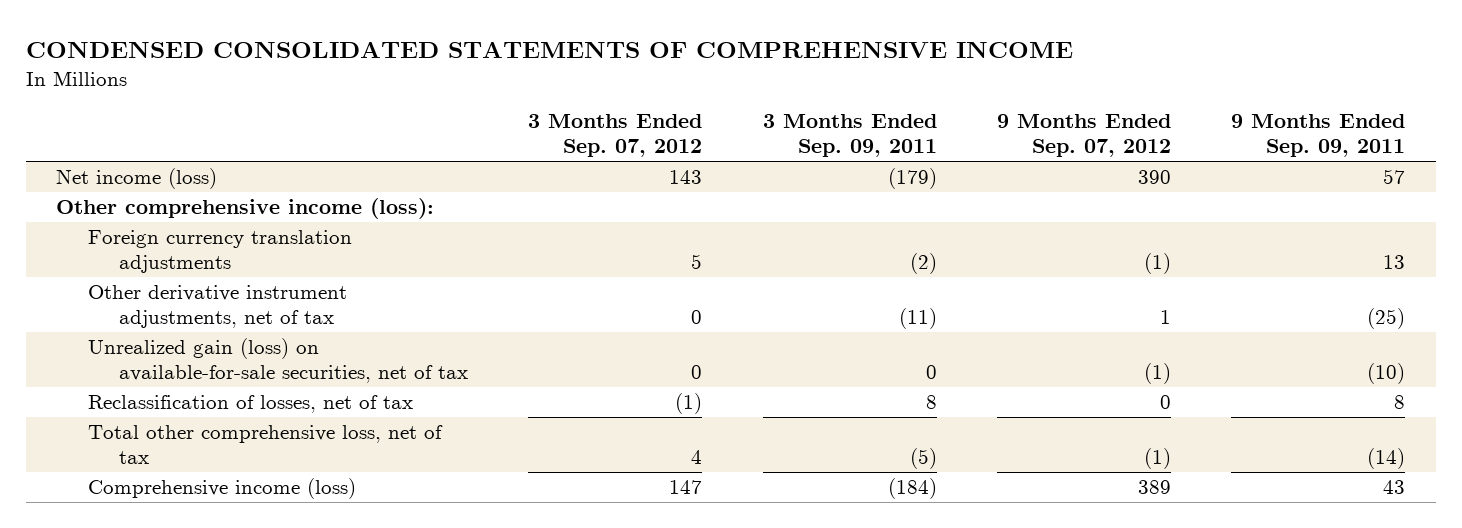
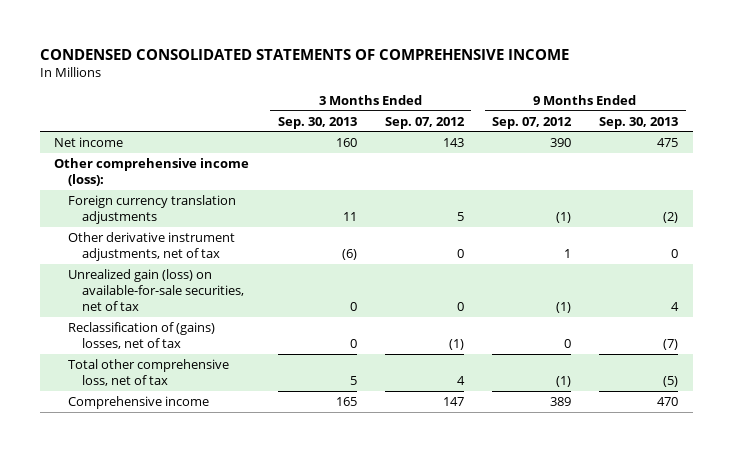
- | 3 Months Ended Sep. 07, 2012 | 3 Months Ended Sep. 09, 2011 | 9 Months Ended Sep. 07, 2012 | 9 Months Ended Sep. 09, 2011
+ | 3 Months Ended Sep. 30, 2013 | 3 Months Ended Sep. 07, 2012 | 9 Months Ended Sep. 07, 2012 | 9 Months Ended Sep. 30, 2013
- Net income (loss) | 143 | (179) | 390 | 57
+ Net income | 160 | 143 | 390 | 475
- Reclassification of losses, net of tax | (1) | 8 | 0 | 8
+ Reclassification of (gains) losses, net of tax | 0 | (1) | 0 | (7)
- Comprehensive income (loss) | 147 | (184) | 389 | 43
+ Comprehensive income | 165 | 147 | 389 | 470

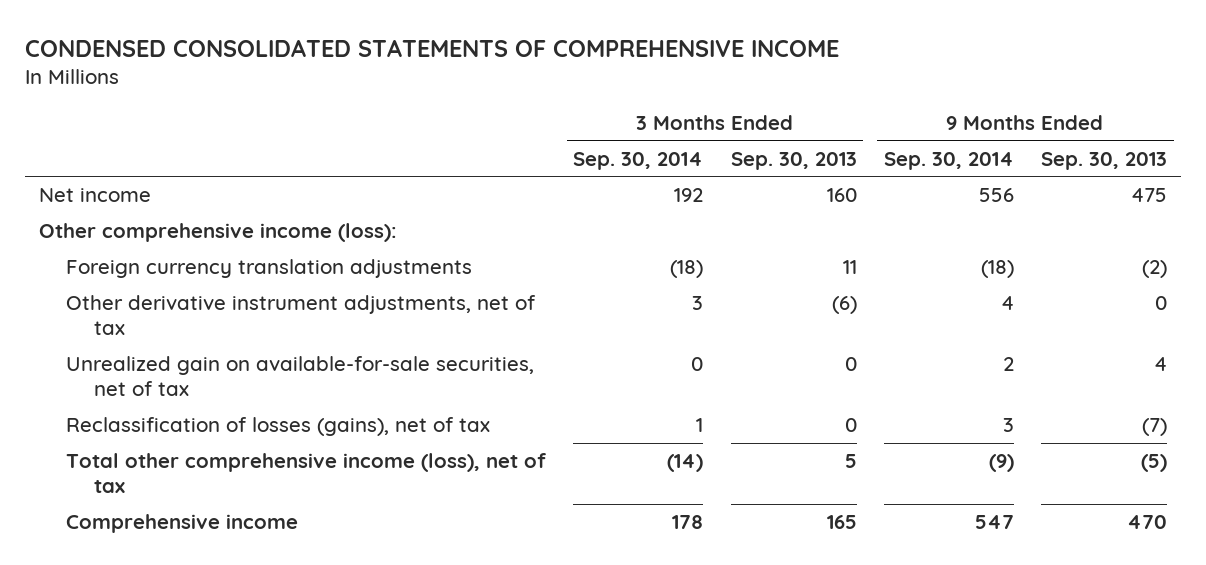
- | 3 Months Ended Sep. 30, 2013 | 3 Months Ended Sep. 07, 2012 | 9 Months Ended Sep. 07, 2012 | 9 Months Ended Sep. 30, 2013
+ | 3 Months Ended Sep. 30, 2014 | 3 Months Ended Sep. 30, 2013 | 9 Months Ended Sep. 30, 2014 | 9 Months Ended Sep. 30, 2013
- Unrealized gain (loss) on available-for-sale securities, net of tax | 0 | 0 | (1) | 4
- Reclassification of (gains) losses, net of tax | 0 | (1) | 0 | (7)
- Total other comprehensive loss, net of tax | 5 | 4 | (1) | (5)
+ Unrealized gain on available-for-sale securities, net of tax | 0 | 0 | 2 | 4
+ Reclassification of losses (gains), net of tax | 1 | 0 | 3 | (7)
+ Total other comprehensive income (loss), net of tax | (14) | 5 | (9) | (5)

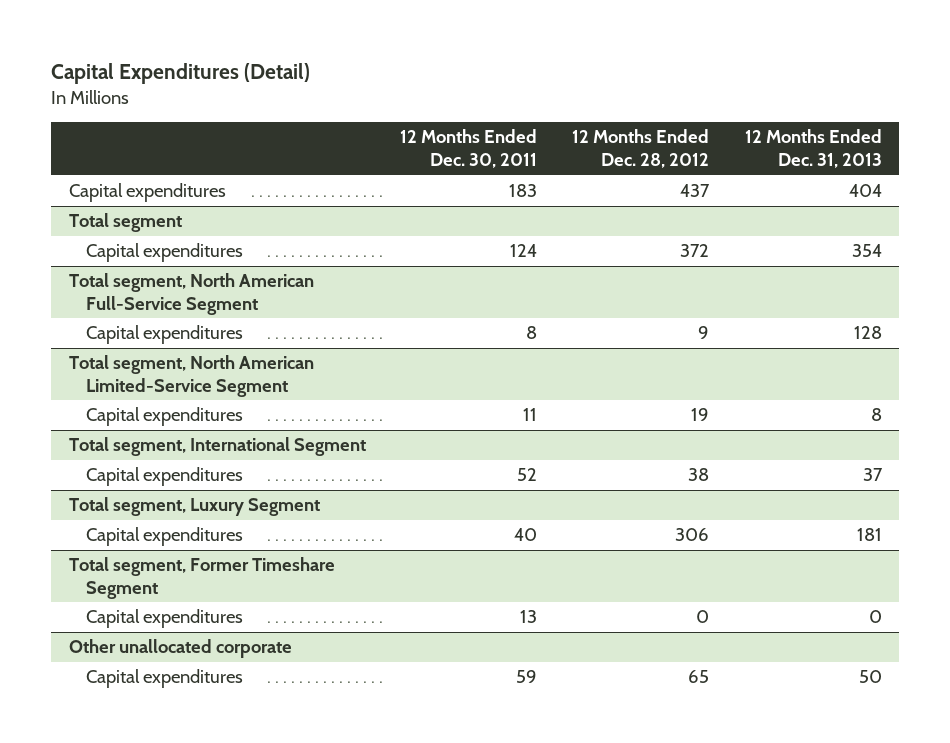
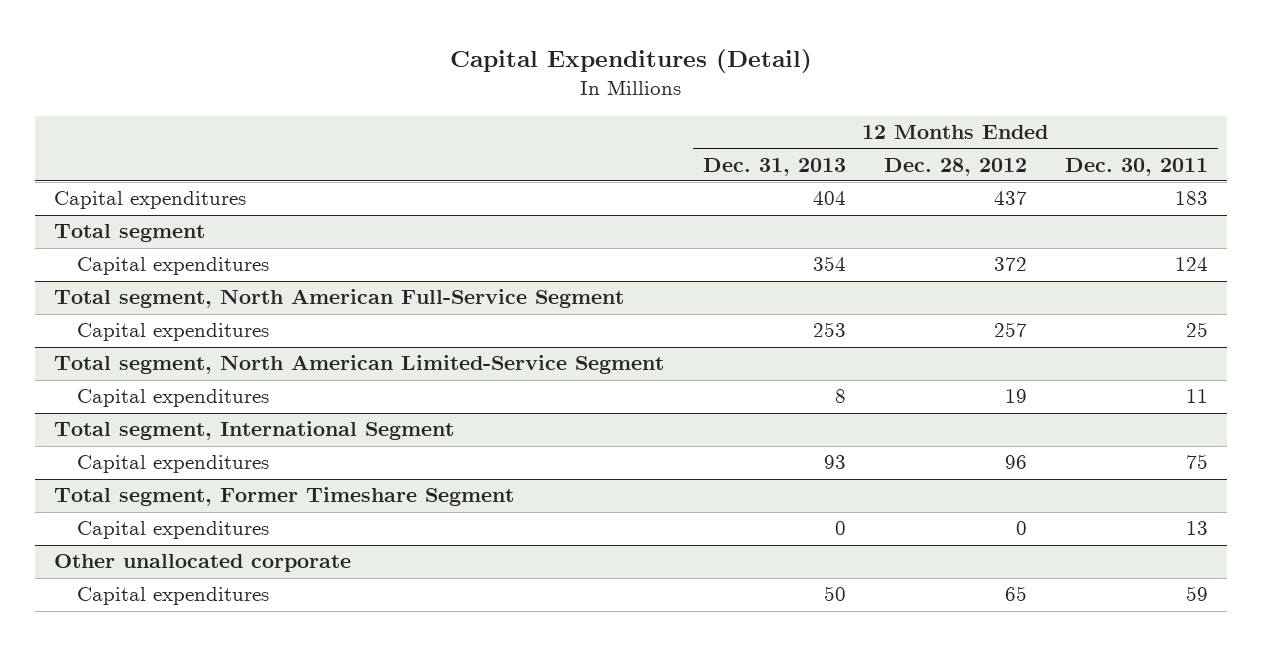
- | 12 Months Ended Dec. 30, 2011 | 12 Months Ended Dec. 28, 2012 | 12 Months Ended Dec. 31, 2013
+ | 12 Months Ended Dec. 31, 2013 | 12 Months Ended Dec. 28, 2012 | 12 Months Ended Dec. 30, 2011
@ Total segment, North American Full-Service Segment
- Capital expenditures | 8 | 9 | 128
+ Capital expenditures | 253 | 257 | 25
@ Total segment, International Segment
- Capital expenditures | 52 | 38 | 37
- Total segment, Luxury Segment
- Capital expenditures | 40 | 306 | 181
@ Total segment, International Segment
+ Capital expenditures | 93 | 96 | 75

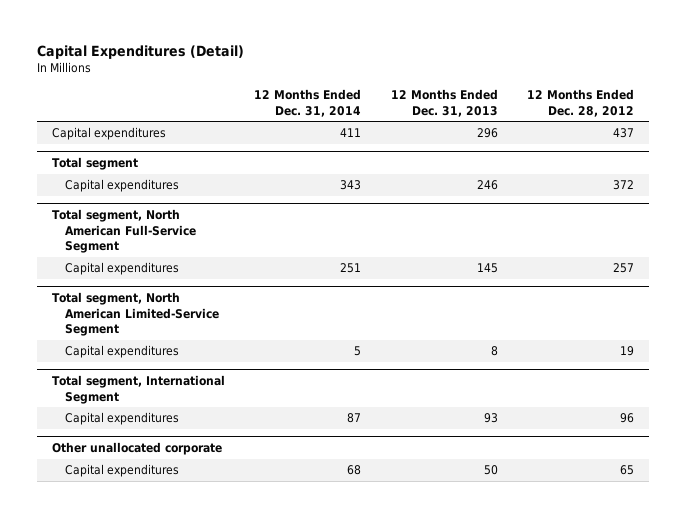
- | 12 Months Ended Dec. 31, 2013 | 12 Months Ended Dec. 28, 2012 | 12 Months Ended Dec. 30, 2011
+ | 12 Months Ended Dec. 31, 2014 | 12 Months Ended Dec. 31, 2013 | 12 Months Ended Dec. 28, 2012
- Capital expenditures | 404 | 437 | 183
+ Capital expenditures | 411 | 296 | 437
@ Total segment
- Capital expenditures | 354 | 372 | 124
+ Capital expenditures | 343 | 246 | 372
@ Total segment, North American Full-Service Segment
- Capital expenditures | 253 | 257 | 25
+ Capital expenditures | 251 | 145 | 257
- Total segment, Former Timeshare Segment
- Capital expenditures | 0 | 0 | 13

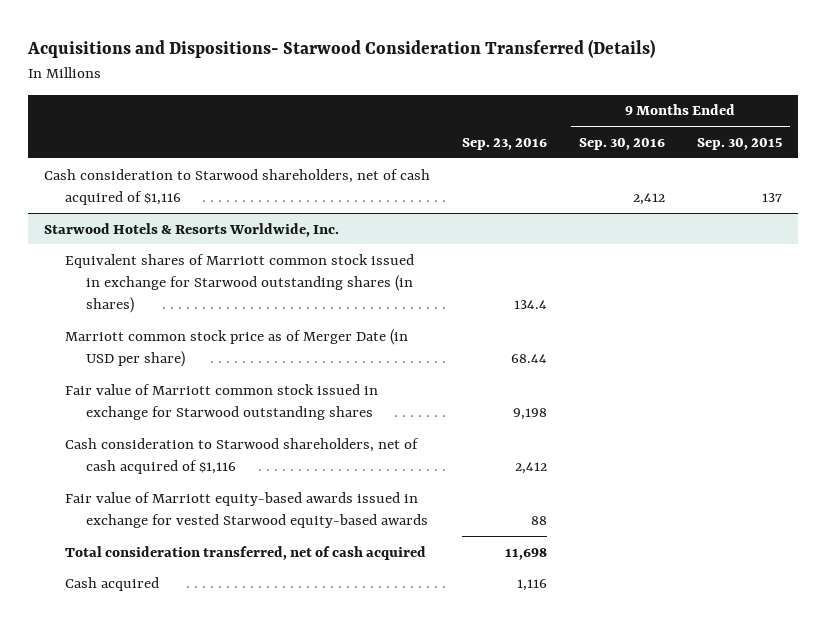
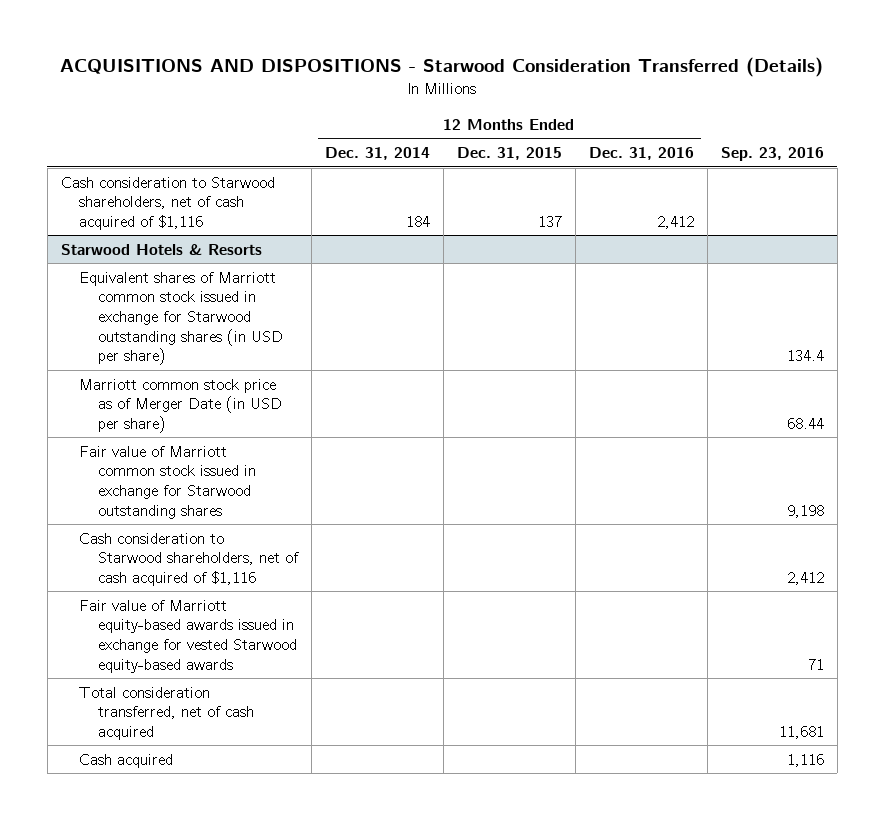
- Acquisitions and Dispositions- Starwood Consideration Transferred (Details)
+ ACQUISITIONS AND DISPOSITIONS - Starwood Consideration Transferred (Details)
- | Sep. 23, 2016 | 9 Months Ended Sep. 30, 2016 | 9 Months Ended Sep. 30, 2015
+ | 12 Months Ended Dec. 31, 2014 | 12 Months Ended Dec. 31, 2015 | 12 Months Ended Dec. 31, 2016 | Sep. 23, 2016
- Starwood Hotels & Resorts Worldwide, Inc.
- Equivalent shares of Marriott common stock issued in exchange for Starwood outstanding shares (in shares) | 134.4 | |
+ Starwood Hotels & Resorts
+ Equivalent shares of Marriott common stock issued in exchange for Starwood outstanding shares (in USD per share) | | | | 134.4
- Fair value of Marriott equity-based awards issued in exchange for vested Starwood equity-based awards | 88 | |
- Total consideration transferred, net of cash acquired | 11,698 | |
+ Fair value of Marriott equity-based awards issued in exchange for vested Starwood equity-based awards | | | | 71
+ Total consideration transferred, net of cash acquired | | | | 11,681

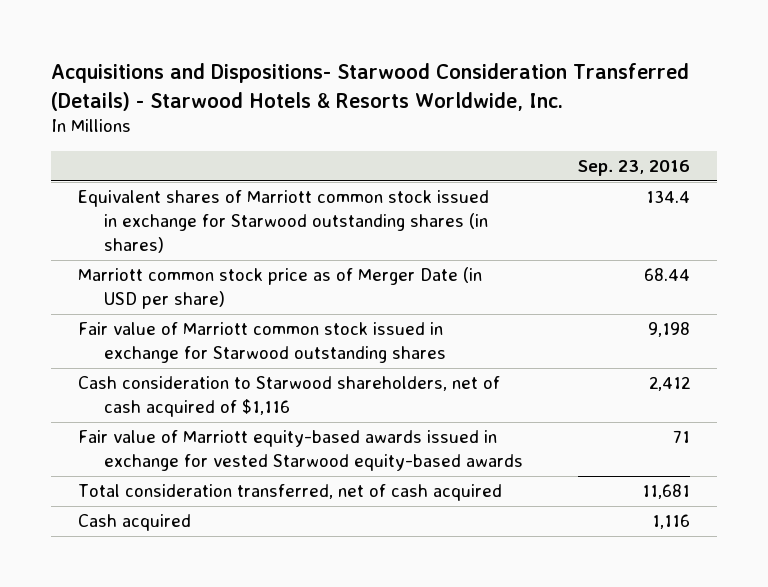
- ACQUISITIONS AND DISPOSITIONS - Starwood Consideration Transferred (Details)
+ Acquisitions and Dispositions- Starwood Consideration Transferred (Details) - Starwood Hotels & Resorts Worldwide, Inc.
- | 12 Months Ended Dec. 31, 2014 | 12 Months Ended Dec. 31, 2015 | 12 Months Ended Dec. 31, 2016 | Sep. 23, 2016
+ | Sep. 23, 2016
- Cash consideration to Starwood shareholders, net of cash acquired of $1,116 | 184 | 137 | 2,412 |
- Starwood Hotels & Resorts
- Equivalent shares of Marriott common stock issued in exchange for Starwood outstanding shares (in USD per share) | | | | 134.4
+ Equivalent shares of Marriott common stock issued in exchange for Starwood outstanding shares (in shares) | 134.4

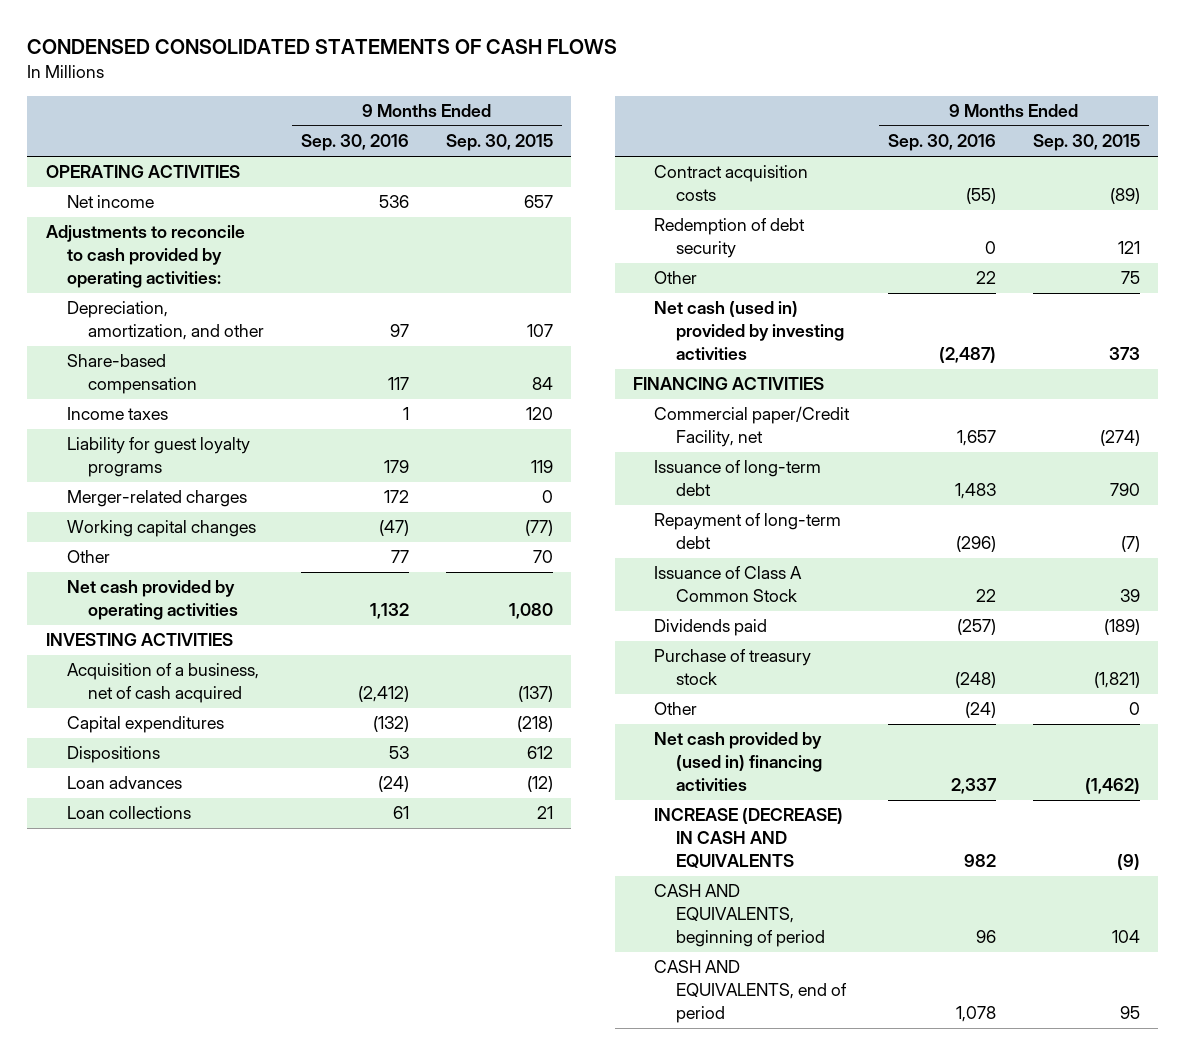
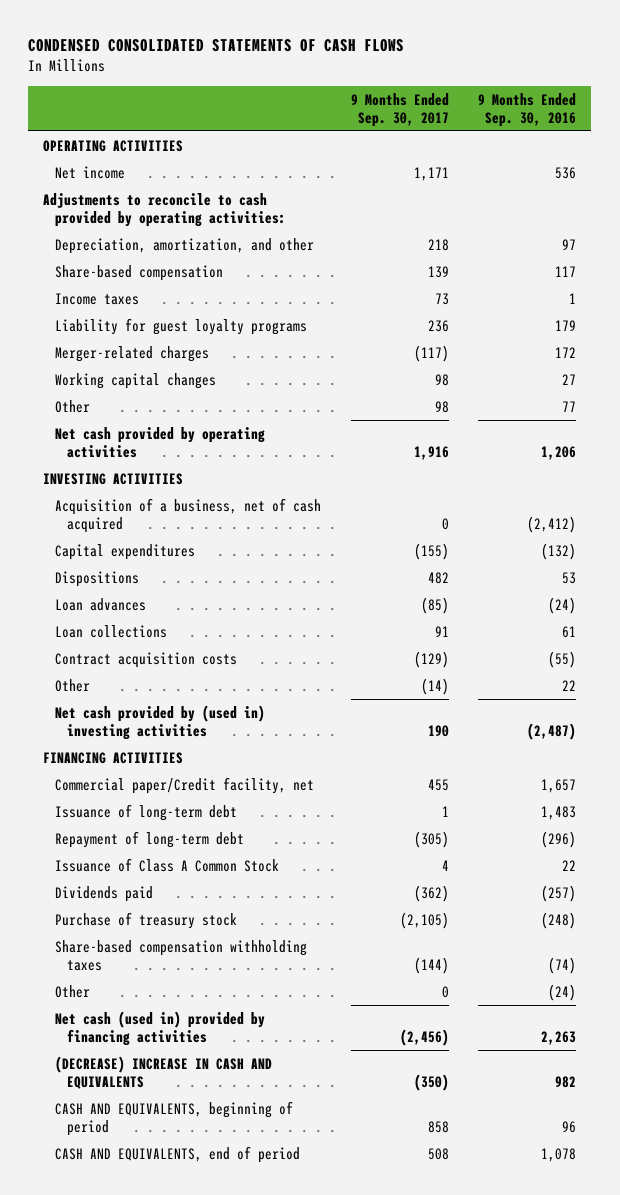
- | 9 Months Ended Sep. 30, 2016 | 9 Months Ended Sep. 30, 2015
+ | 9 Months Ended Sep. 30, 2017 | 9 Months Ended Sep. 30, 2016
- Working capital changes | (47) | (77)
+ Working capital changes | 98 | 27
- Net cash provided by operating activities | 1,132 | 1,080
+ Net cash provided by operating activities | 1,916 | 1,206
- Redemption of debt security | 0 | 121
- Net cash (used in) provided by investing activities | (2,487) | 373
+ Net cash provided by (used in) investing activities | 190 | (2,487)
- Commercial paper/Credit Facility, net | 1,657 | (274)
+ Commercial paper/Credit facility, net | 455 | 1,657
+ Share-based compensation withholding taxes | (144) | (74)
- Net cash provided by (used in) financing activities | 2,337 | (1,462)
- INCREASE (DECREASE) IN CASH AND EQUIVALENTS | 982 | (9)
+ Net cash (used in) provided by financing activities | (2,456) | 2,263
+ (DECREASE) INCREASE IN CASH AND EQUIVALENTS | (350) | 982

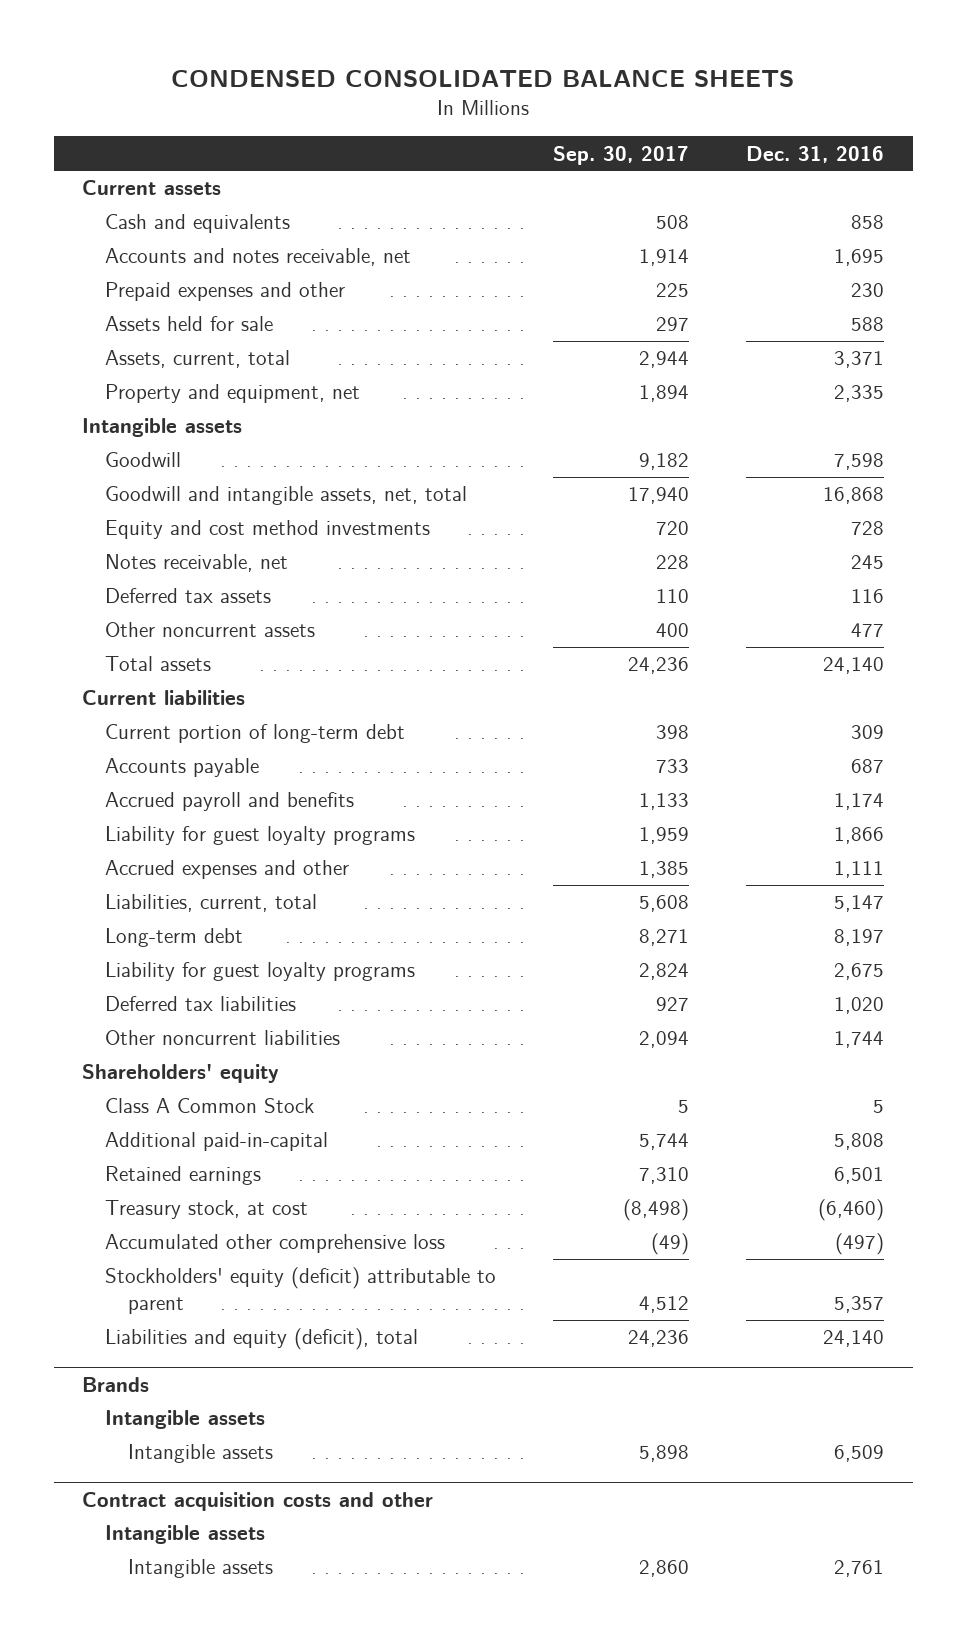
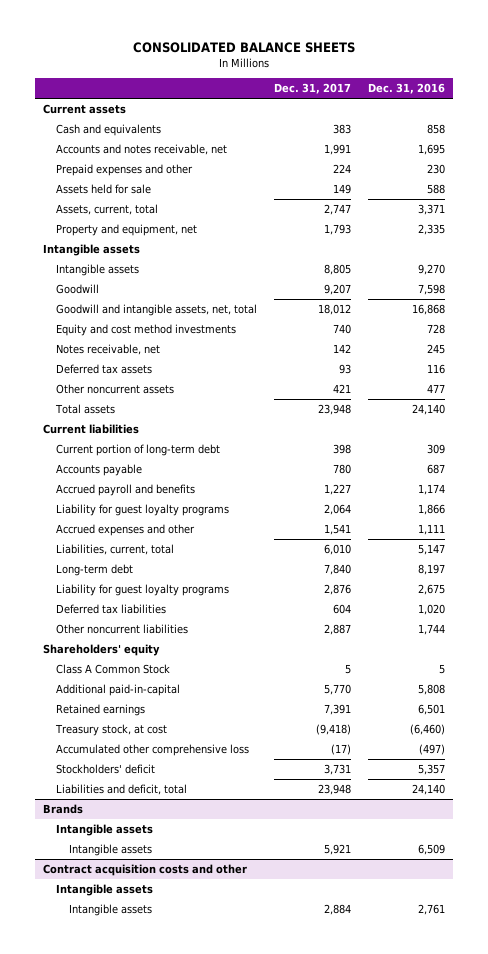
- CONDENSED CONSOLIDATED BALANCE SHEETS
+ CONSOLIDATED BALANCE SHEETS
- | Sep. 30, 2017 | Dec. 31, 2016
+ | Dec. 31, 2017 | Dec. 31, 2016
+ Intangible assets | 8,805 | 9,270
- Stockholders' equity (deficit) attributable to parent | 4,512 | 5,357
- Liabilities and equity (deficit), total | 24,236 | 24,140
+ Stockholders' deficit | 3,731 | 5,357
+ Liabilities and deficit, total | 23,948 | 24,140

